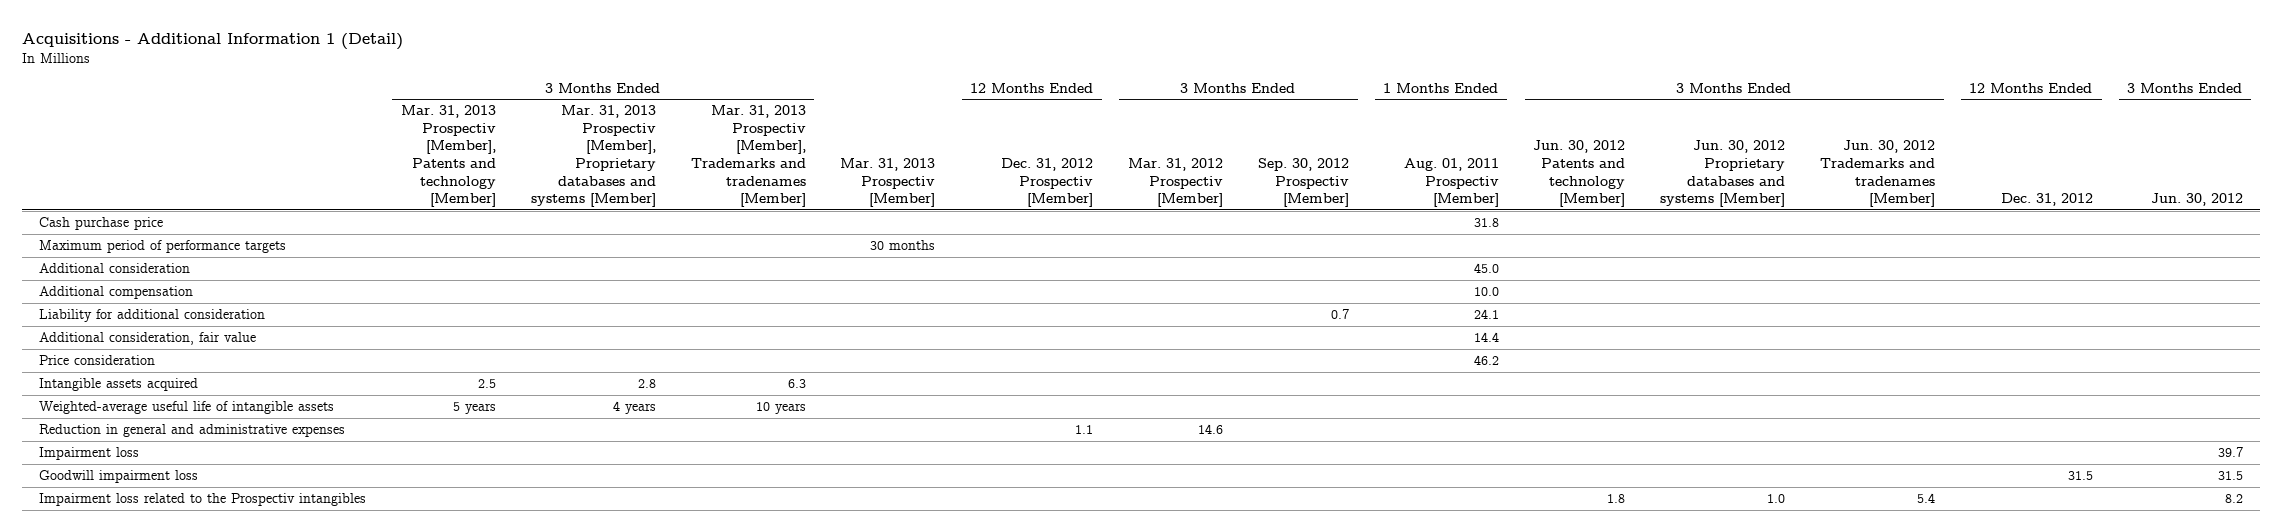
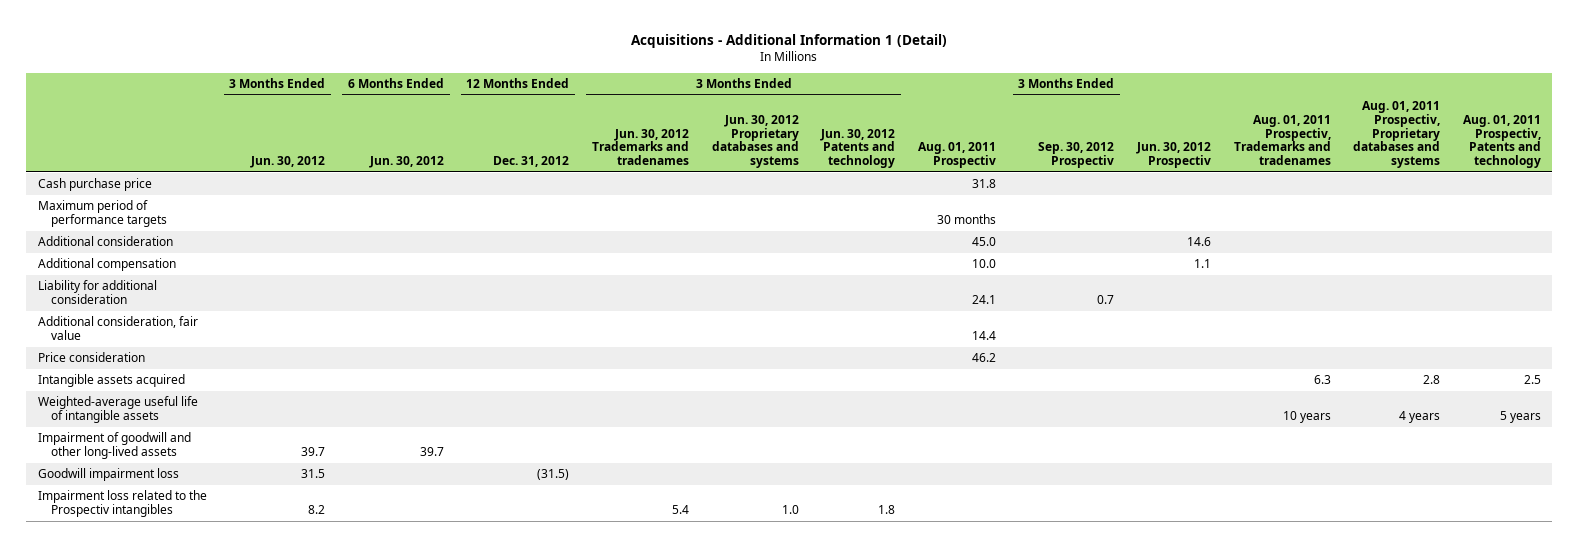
- | 3 Months Ended Mar. 31, 2013 Prospectiv [Member], Patents and technology [Member] | 3 Months Ended Mar. 31, 2013 Prospectiv [Member], Proprietary databases and systems [Member] | 3 Months Ended Mar. 31, 2013 Prospectiv [Member], Trademarks and tradenames [Member] | Mar. 31, 2013 Prospectiv [Member] | 12 Months Ended Dec. 31, 2012 Prospectiv [Member] | 3 Months Ended Mar. 31, 2012 Prospectiv [Member] | 3 Months Ended Sep. 30, 2012 Prospectiv [Member] | 1 Months Ended Aug. 01, 2011 Prospectiv [Member] | 3 Months Ended Jun. 30, 2012 Patents and technology [Member] | 3 Months Ended Jun. 30, 2012 Proprietary databases and systems [Member] | 3 Months Ended Jun. 30, 2012 Trademarks and tradenames [Member] | 12 Months Ended Dec. 31, 2012 | 3 Months Ended Jun. 30, 2012
+ | 3 Months Ended Jun. 30, 2012 | 6 Months Ended Jun. 30, 2012 | 12 Months Ended Dec. 31, 2012 | 3 Months Ended Jun. 30, 2012 Trademarks and tradenames | 3 Months Ended Jun. 30, 2012 Proprietary databases and systems | 3 Months Ended Jun. 30, 2012 Patents and technology | Aug. 01, 2011 Prospectiv | 3 Months Ended Sep. 30, 2012 Prospectiv | Jun. 30, 2012 Prospectiv | Aug. 01, 2011 Prospectiv, Trademarks and tradenames | Aug. 01, 2011 Prospectiv, Proprietary databases and systems | Aug. 01, 2011 Prospectiv, Patents and technology
- Reduction in general and administrative expenses | | | | | 1.1 | 14.6 | | | | | | |
- Impairment loss | | | | | | | | | | | | | 39.7
- Goodwill impairment loss | | | | | | | | | | | | 31.5 | 31.5
+ Impairment of goodwill and other long-lived assets | 39.7 | 39.7 | | | | | | | | | |
+ Goodwill impairment loss | 31.5 | | (31.5) | | | | | | | | |

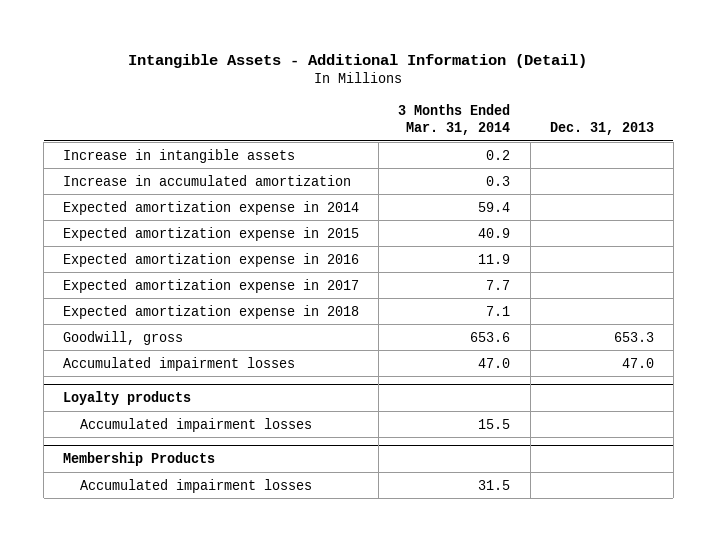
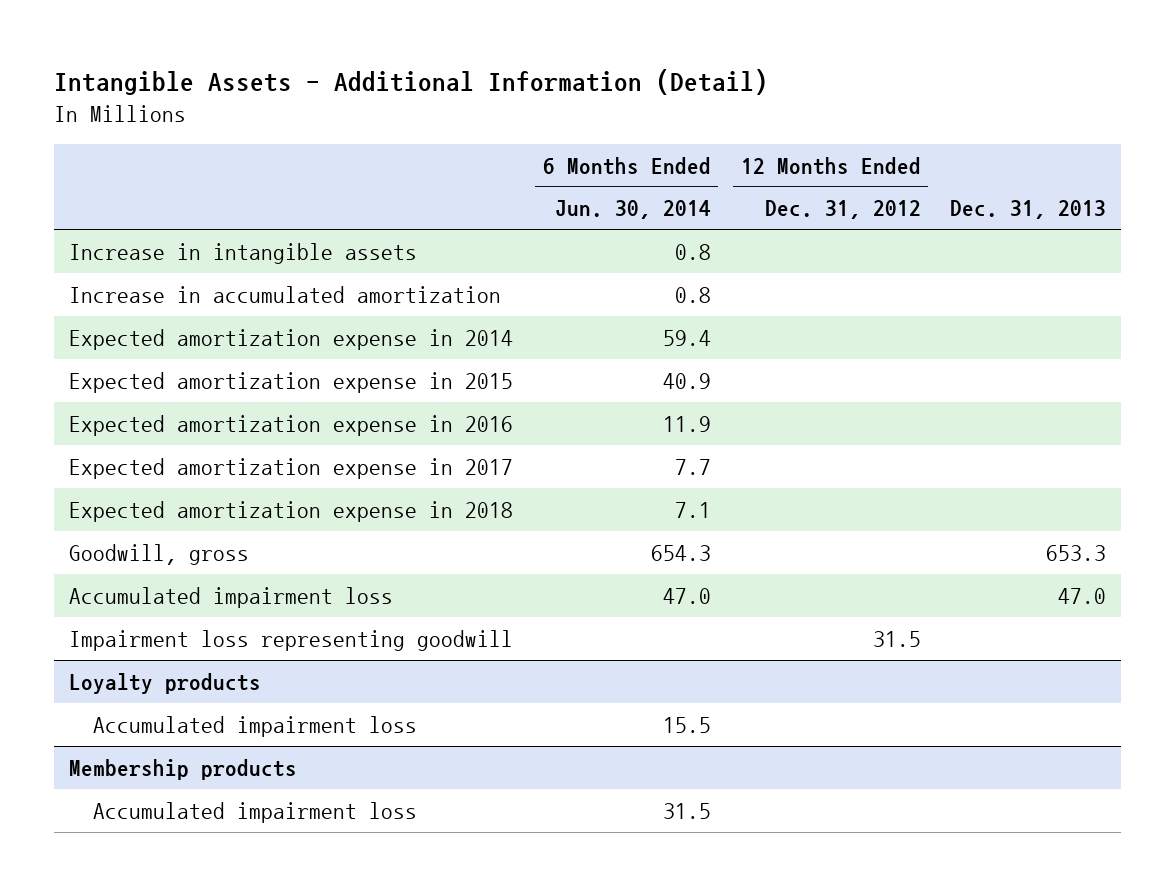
- | 3 Months Ended Mar. 31, 2014 | Dec. 31, 2013
+ | 6 Months Ended Jun. 30, 2014 | 12 Months Ended Dec. 31, 2012 | Dec. 31, 2013
- Accumulated impairment losses | 47.0 | 47.0
+ Accumulated impairment loss | 47.0 | | 47.0
+ Impairment loss representing goodwill | | 31.5 |
@ Loyalty products
- Accumulated impairment losses | 15.5 |
- Membership Products
- Accumulated impairment losses | 31.5 |
@ Loyalty products
+ Accumulated impairment loss | 15.5 | |
+ Membership products
+ Accumulated impairment loss | 31.5 | |

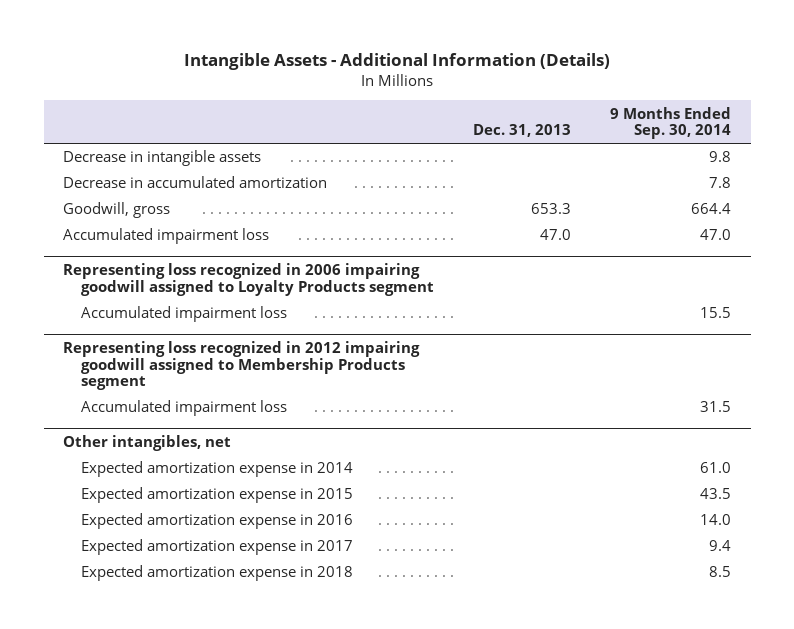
- Intangible Assets - Additional Information (Detail)
+ Intangible Assets - Additional Information (Details)
- | 6 Months Ended Jun. 30, 2014 | 12 Months Ended Dec. 31, 2012 | Dec. 31, 2013
+ | Dec. 31, 2013 | 9 Months Ended Sep. 30, 2014
- Increase in intangible assets | 0.8 | |
- Increase in accumulated amortization | 0.8 | |
- Expected amortization expense in 2014 | 59.4 | |
- Expected amortization expense in 2015 | 40.9 | |
- Expected amortization expense in 2016 | 11.9 | |
- Expected amortization expense in 2017 | 7.7 | |
- Expected amortization expense in 2018 | 7.1 | |
+ Decrease in intangible assets | | 9.8
+ Decrease in accumulated amortization | | 7.8
- Impairment loss representing goodwill | | 31.5 |
- Loyalty products
+ Representing loss recognized in 2006 impairing goodwill assigned to Loyalty Products segment
- Membership products
+ Representing loss recognized in 2012 impairing goodwill assigned to Membership Products segment
+ Other intangibles, net
+ Expected amortization expense in 2014 | | 61.0
+ Expected amortization expense in 2015 | | 43.5
+ Expected amortization expense in 2016 | | 14.0
+ Expected amortization expense in 2017 | | 9.4
+ Expected amortization expense in 2018 | | 8.5

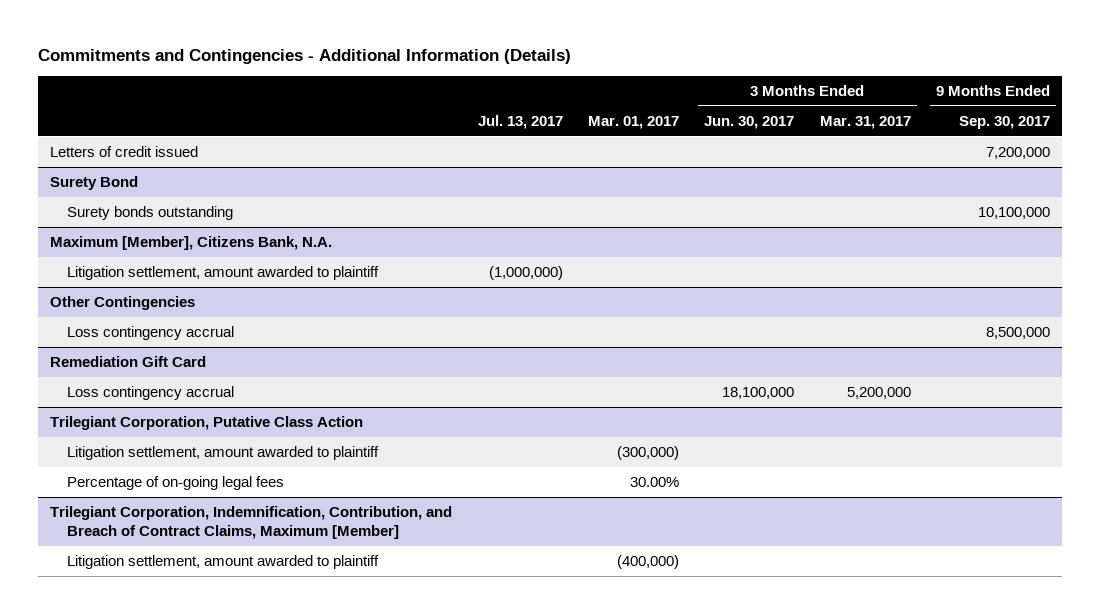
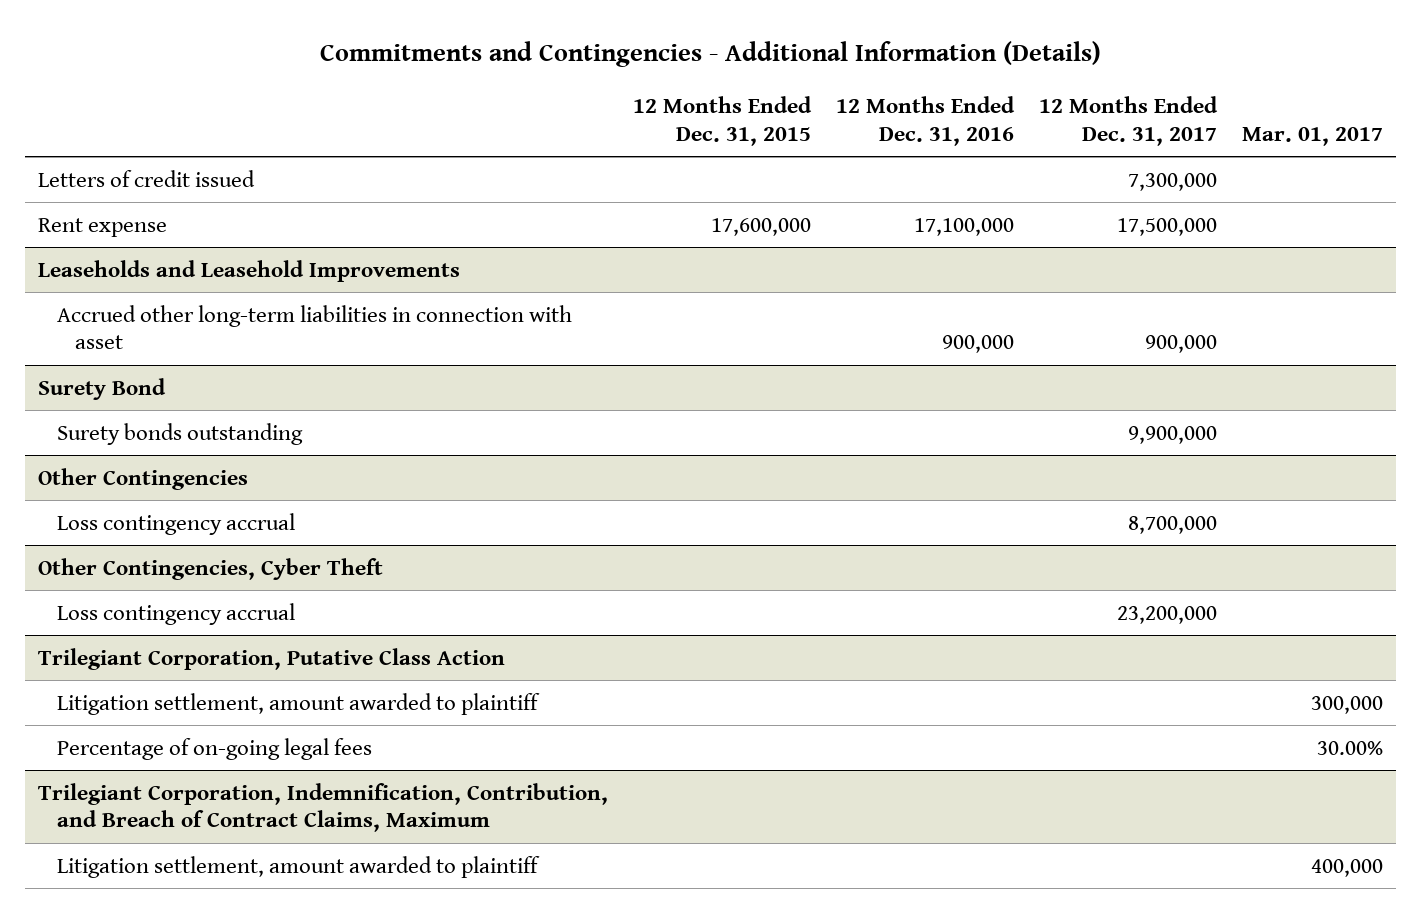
- | Jul. 13, 2017 | Mar. 01, 2017 | 3 Months Ended Jun. 30, 2017 | 3 Months Ended Mar. 31, 2017 | 9 Months Ended Sep. 30, 2017
+ | 12 Months Ended Dec. 31, 2015 | 12 Months Ended Dec. 31, 2016 | 12 Months Ended Dec. 31, 2017 | Mar. 01, 2017
+ Rent expense | 17,600,000 | 17,100,000 | 17,500,000 |
+ Leaseholds and Leasehold Improvements
+ Accrued other long-term liabilities in connection with asset | | 900,000 | 900,000 |
- Maximum [Member], Citizens Bank, N.A.
- Litigation settlement, amount awarded to plaintiff | (1,000,000) | | | |
- Remediation Gift Card
- Loss contingency accrual | | | 18,100,000 | 5,200,000 |
+ Other Contingencies, Cyber Theft
+ Loss contingency accrual | | | 23,200,000 |
@ Trilegiant Corporation, Putative Class Action
- Litigation settlement, amount awarded to plaintiff | | (300,000) | | |
+ Litigation settlement, amount awarded to plaintiff | | | | 300,000
- Trilegiant Corporation, Indemnification, Contribution, and Breach of Contract Claims, Maximum [Member]
- Litigation settlement, amount awarded to plaintiff | | (400,000) | | |
+ Trilegiant Corporation, Indemnification, Contribution, and Breach of Contract Claims, Maximum
+ Litigation settlement, amount awarded to plaintiff | | | | 400,000

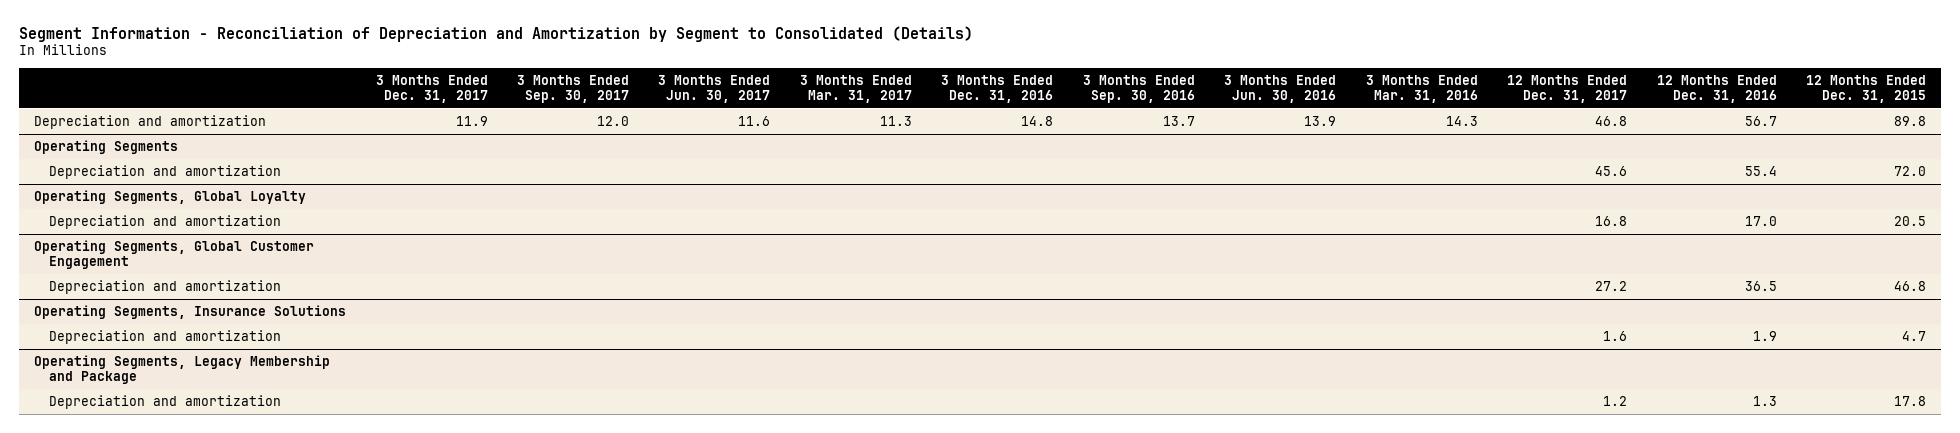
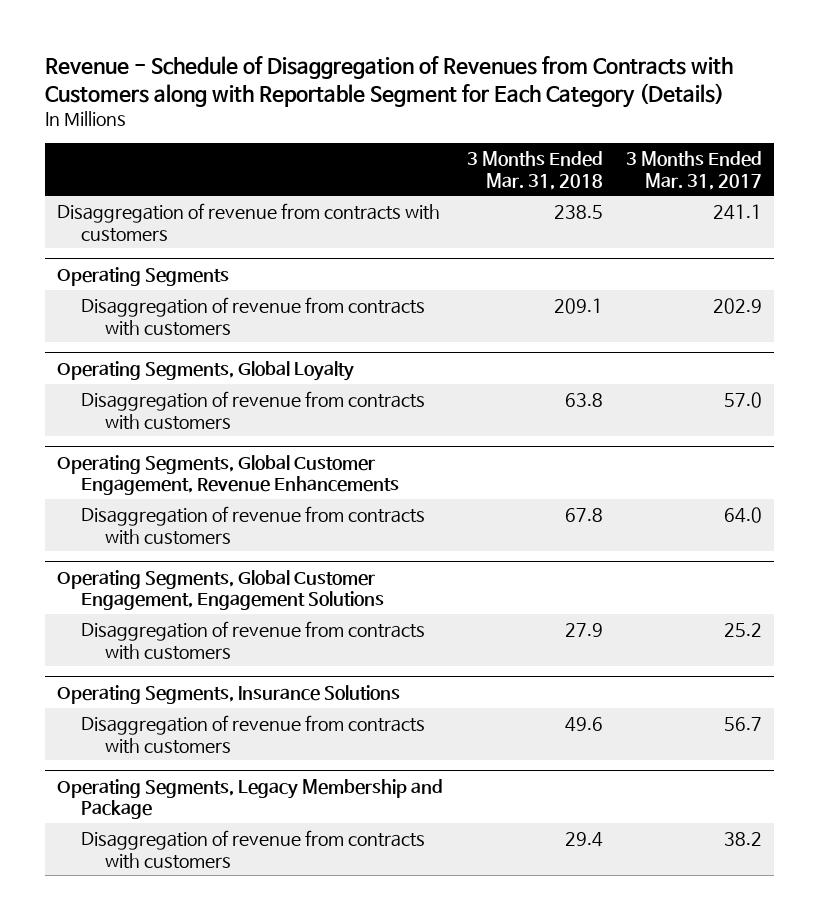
- Segment Information - Reconciliation of Depreciation and Amortization by Segment to Consolidated (Details)
+ Revenue - Schedule of Disaggregation of Revenues from Contracts with Customers along with Reportable Segment for Each Category (Details)
- | 3 Months Ended Dec. 31, 2017 | 3 Months Ended Sep. 30, 2017 | 3 Months Ended Jun. 30, 2017 | 3 Months Ended Mar. 31, 2017 | 3 Months Ended Dec. 31, 2016 | 3 Months Ended Sep. 30, 2016 | 3 Months Ended Jun. 30, 2016 | 3 Months Ended Mar. 31, 2016 | 12 Months Ended Dec. 31, 2017 | 12 Months Ended Dec. 31, 2016 | 12 Months Ended Dec. 31, 2015
+ | 3 Months Ended Mar. 31, 2018 | 3 Months Ended Mar. 31, 2017
- Depreciation and amortization | 11.9 | 12.0 | 11.6 | 11.3 | 14.8 | 13.7 | 13.9 | 14.3 | 46.8 | 56.7 | 89.8
+ Disaggregation of revenue from contracts with customers | 238.5 | 241.1
@ Operating Segments
- Depreciation and amortization | | | | | | | | | 45.6 | 55.4 | 72.0
+ Disaggregation of revenue from contracts with customers | 209.1 | 202.9
@ Operating Segments, Global Loyalty
- Depreciation and amortization | | | | | | | | | 16.8 | 17.0 | 20.5
- Operating Segments, Global Customer Engagement
- Depreciation and amortization | | | | | | | | | 27.2 | 36.5 | 46.8
@ Operating Segments, Global Loyalty
+ Disaggregation of revenue from contracts with customers | 63.8 | 57.0
+ Operating Segments, Global Customer Engagement, Revenue Enhancements
+ Disaggregation of revenue from contracts with customers | 67.8 | 64.0
+ Operating Segments, Global Customer Engagement, Engagement Solutions
+ Disaggregation of revenue from contracts with customers | 27.9 | 25.2
@ Operating Segments, Insurance Solutions
- Depreciation and amortization | | | | | | | | | 1.6 | 1.9 | 4.7
+ Disaggregation of revenue from contracts with customers | 49.6 | 56.7
@ Operating Segments, Legacy Membership and Package
- Depreciation and amortization | | | | | | | | | 1.2 | 1.3 | 17.8
+ Disaggregation of revenue from contracts with customers | 29.4 | 38.2

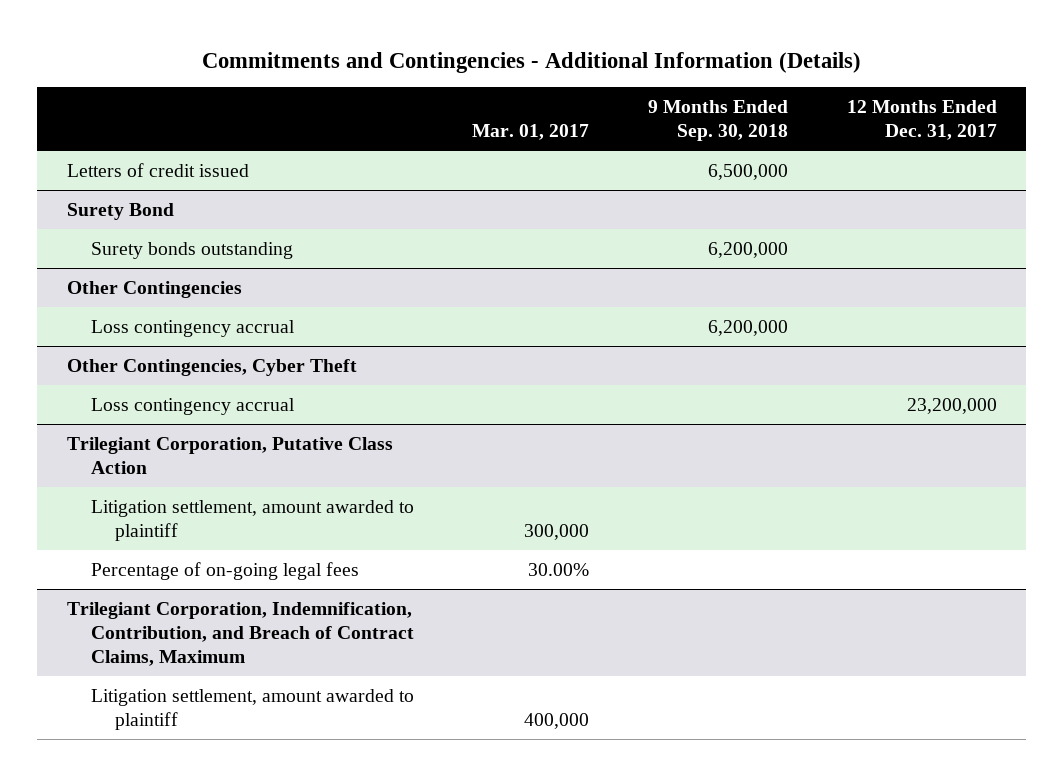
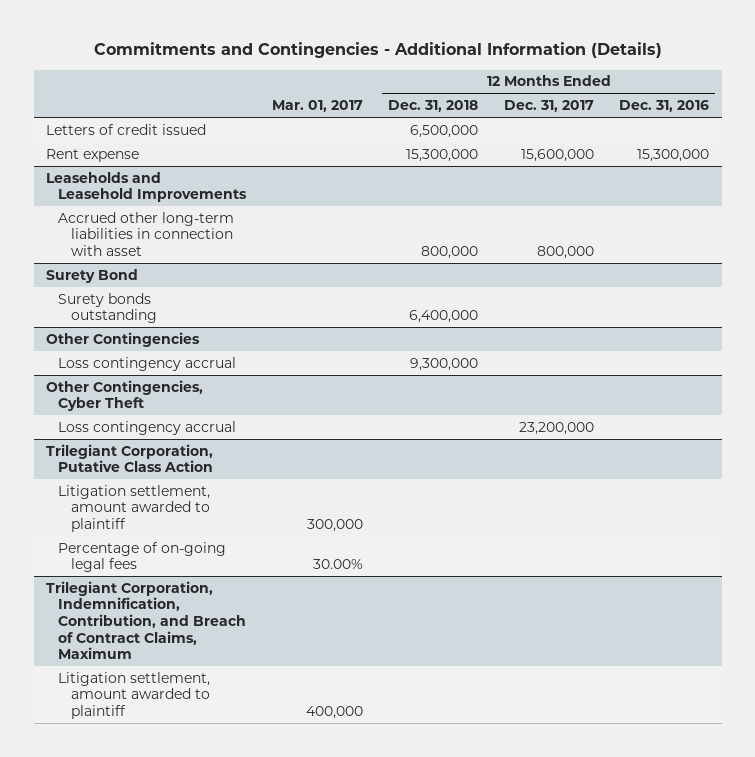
- | Mar. 01, 2017 | 9 Months Ended Sep. 30, 2018 | 12 Months Ended Dec. 31, 2017
+ | Mar. 01, 2017 | 12 Months Ended Dec. 31, 2018 | 12 Months Ended Dec. 31, 2017 | 12 Months Ended Dec. 31, 2016
+ Rent expense | | 15,300,000 | 15,600,000 | 15,300,000
+ Leaseholds and Leasehold Improvements
+ Accrued other long-term liabilities in connection with asset | | 800,000 | 800,000 |

